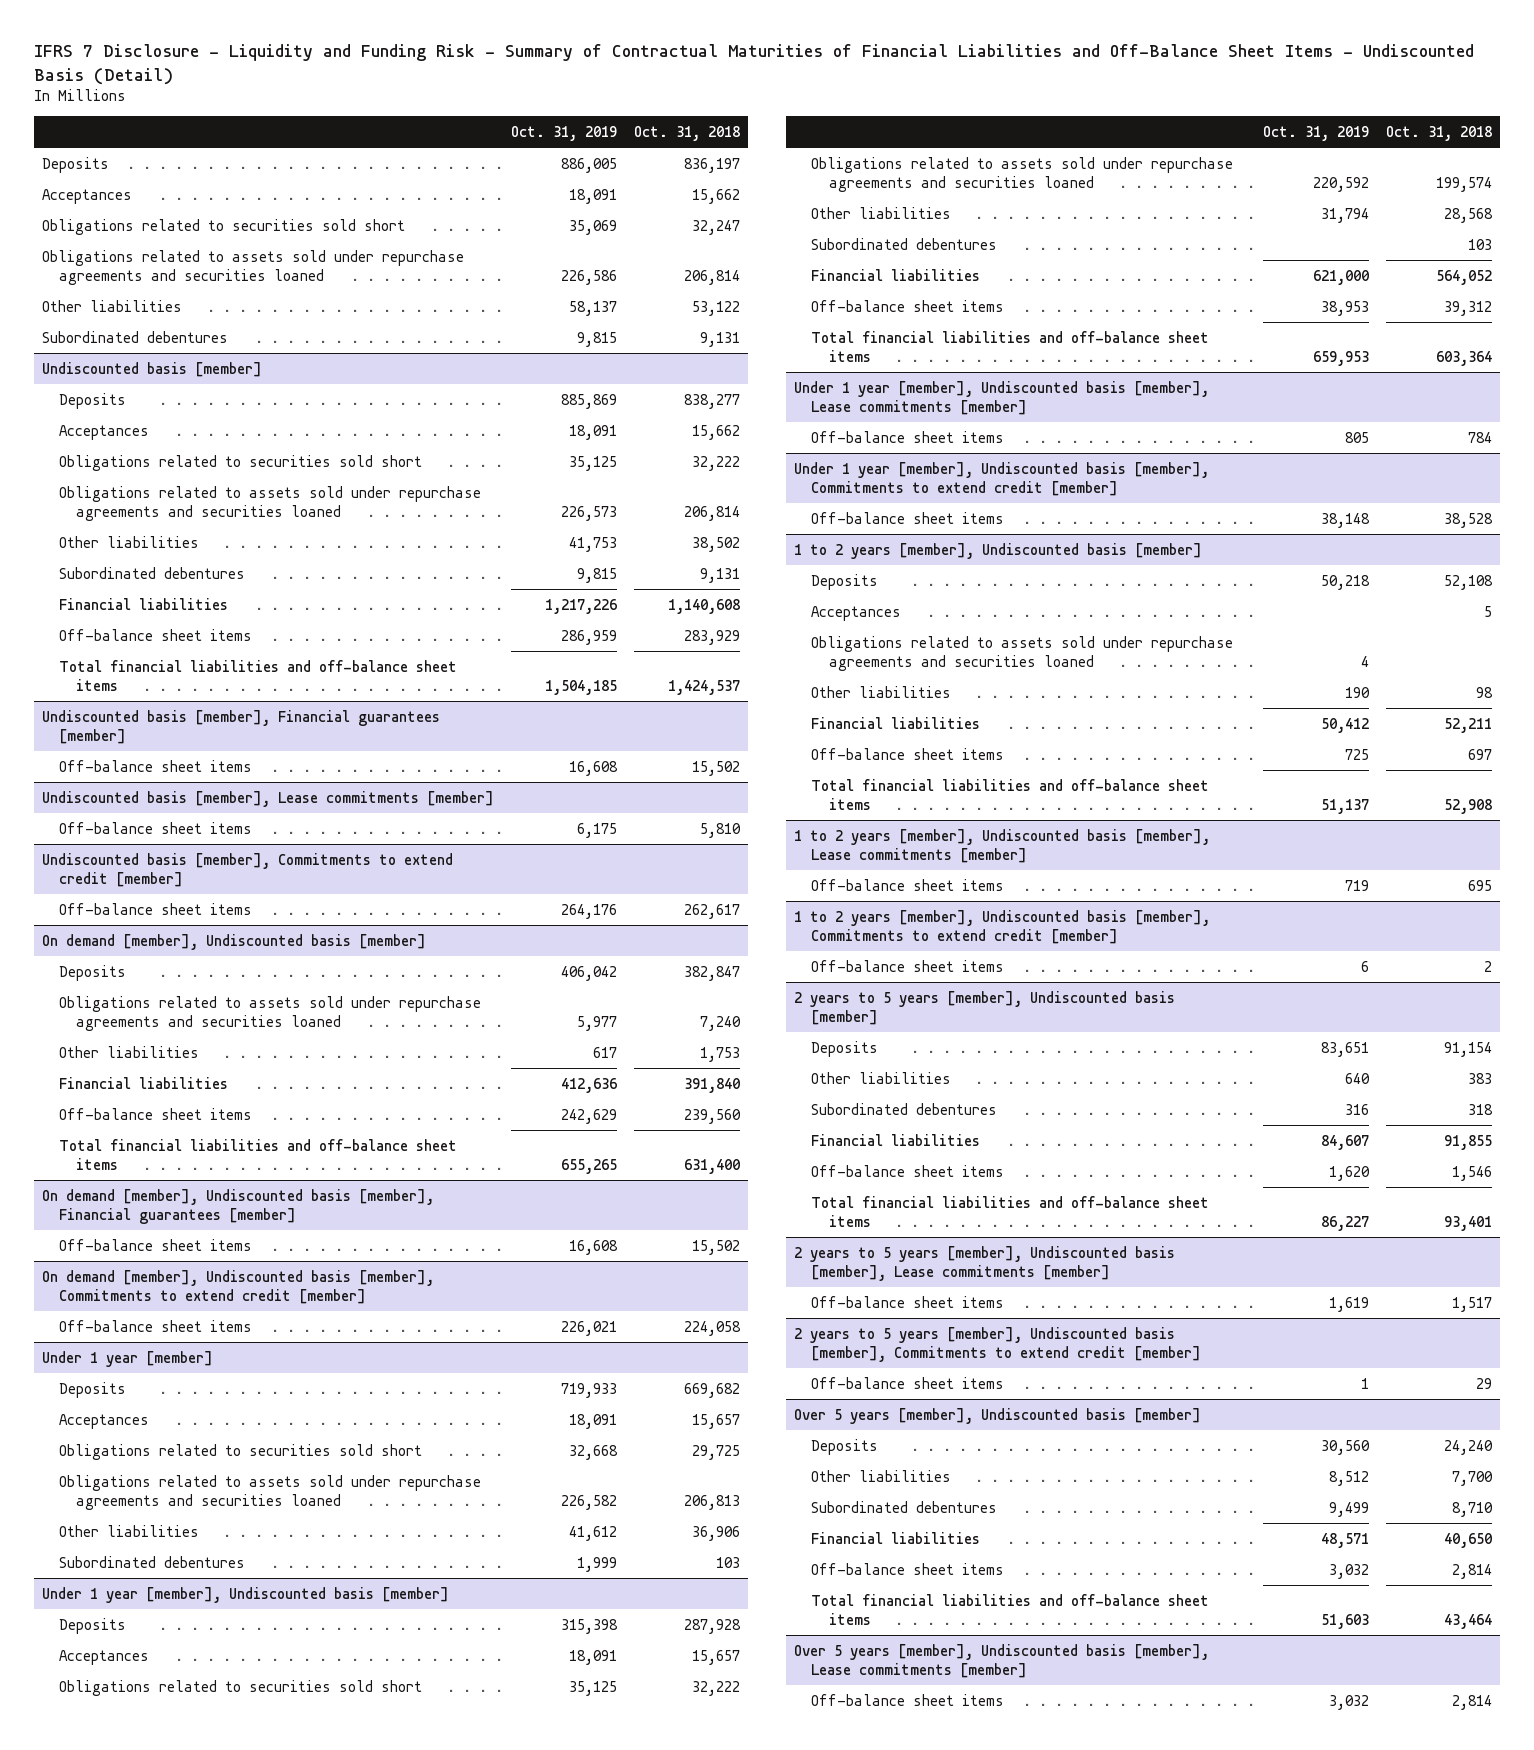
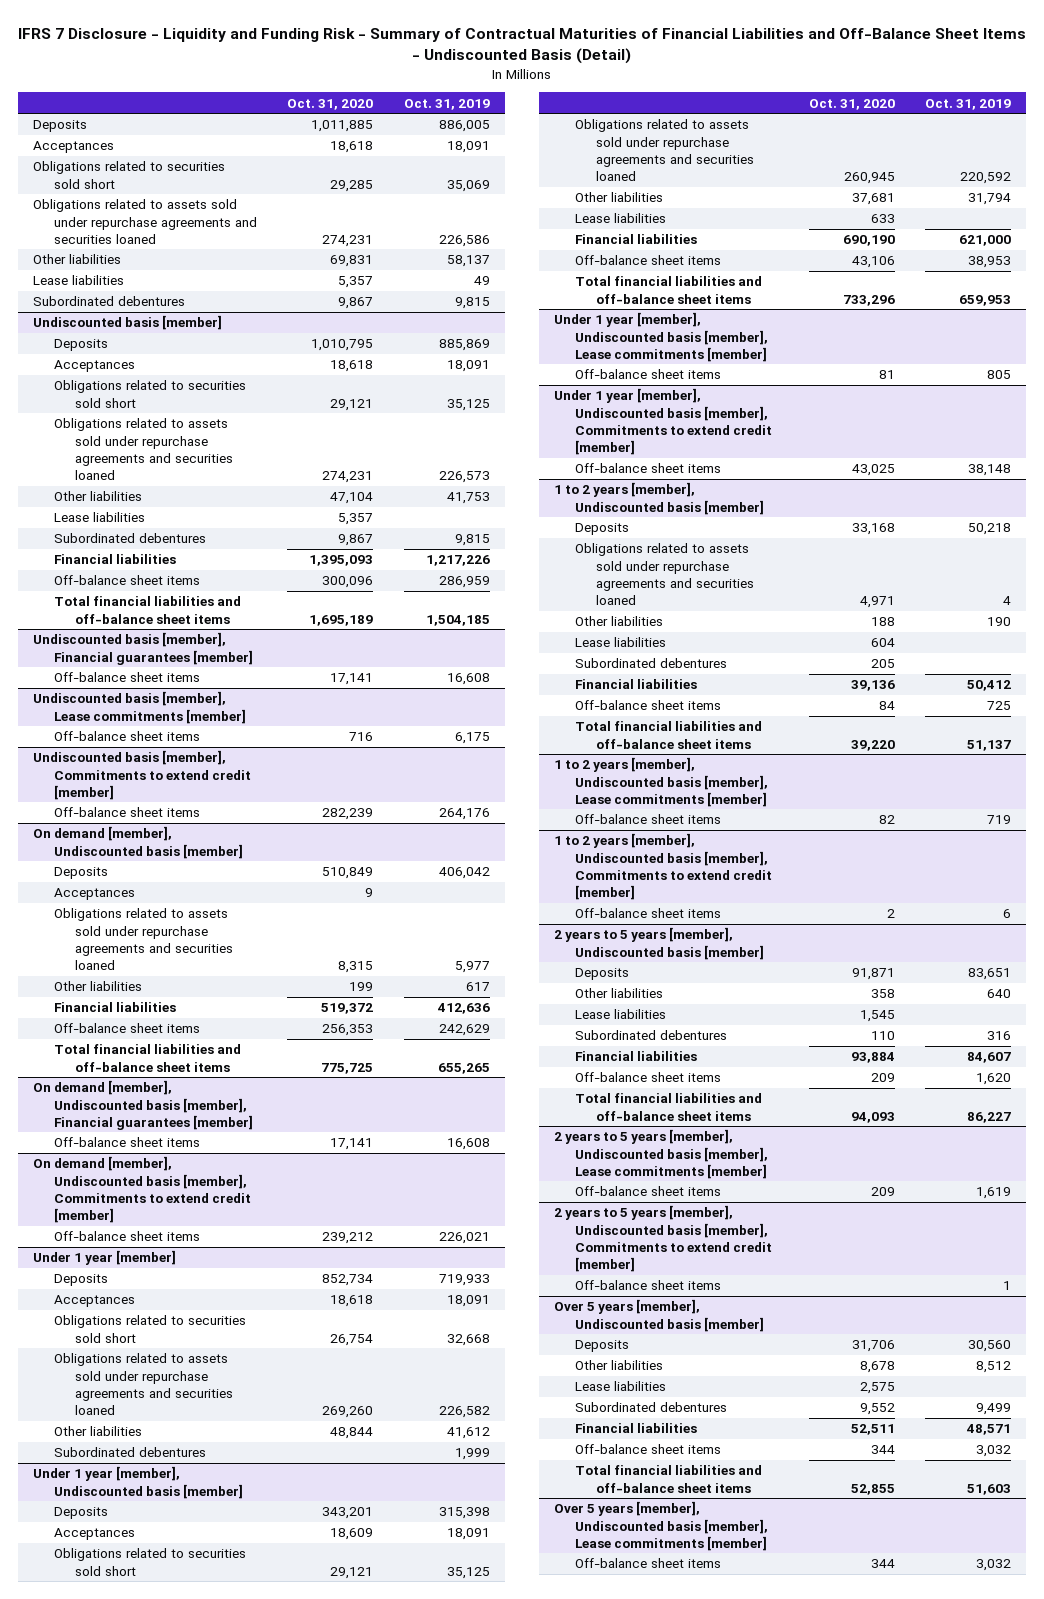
- | Oct. 31, 2019 | Oct. 31, 2018
+ | Oct. 31, 2020 | Oct. 31, 2019
+ Lease liabilities | 5,357 | 49
@ Undiscounted basis [member]
+ Lease liabilities | 5,357 |
@ On demand [member], Undiscounted basis [member]
+ Acceptances | 9 |
@ Under 1 year [member], Undiscounted basis [member]
- Subordinated debentures | | 103
+ Lease liabilities | 633 |
@ 1 to 2 years [member], Undiscounted basis [member]
- Acceptances | | 5
+ Lease liabilities | 604 |
+ Subordinated debentures | 205 |
@ 2 years to 5 years [member], Undiscounted basis [member]
+ Lease liabilities | 1,545 |
@ Over 5 years [member], Undiscounted basis [member]
+ Lease liabilities | 2,575 |

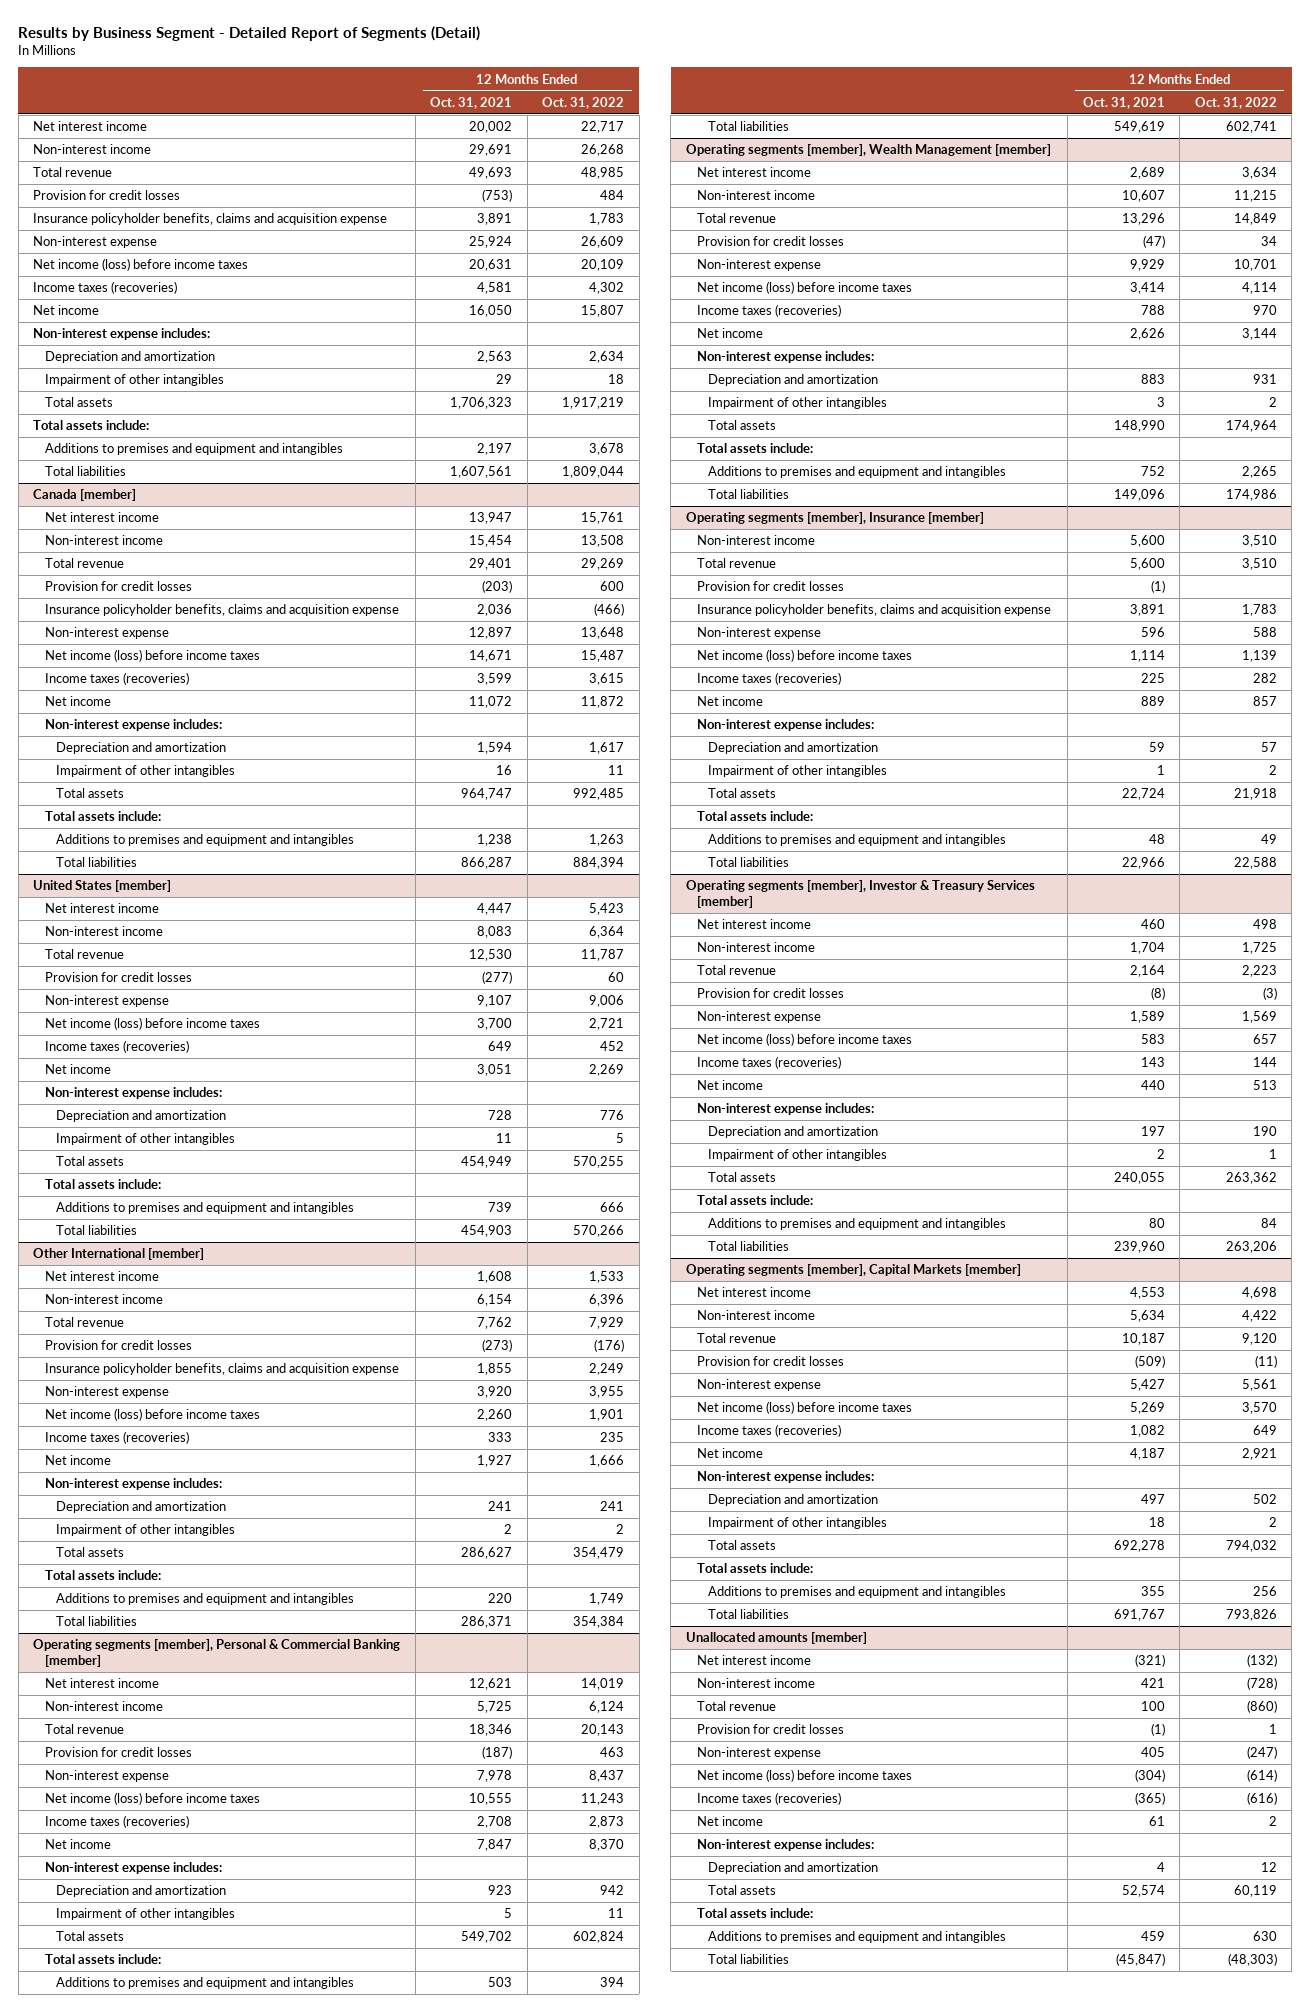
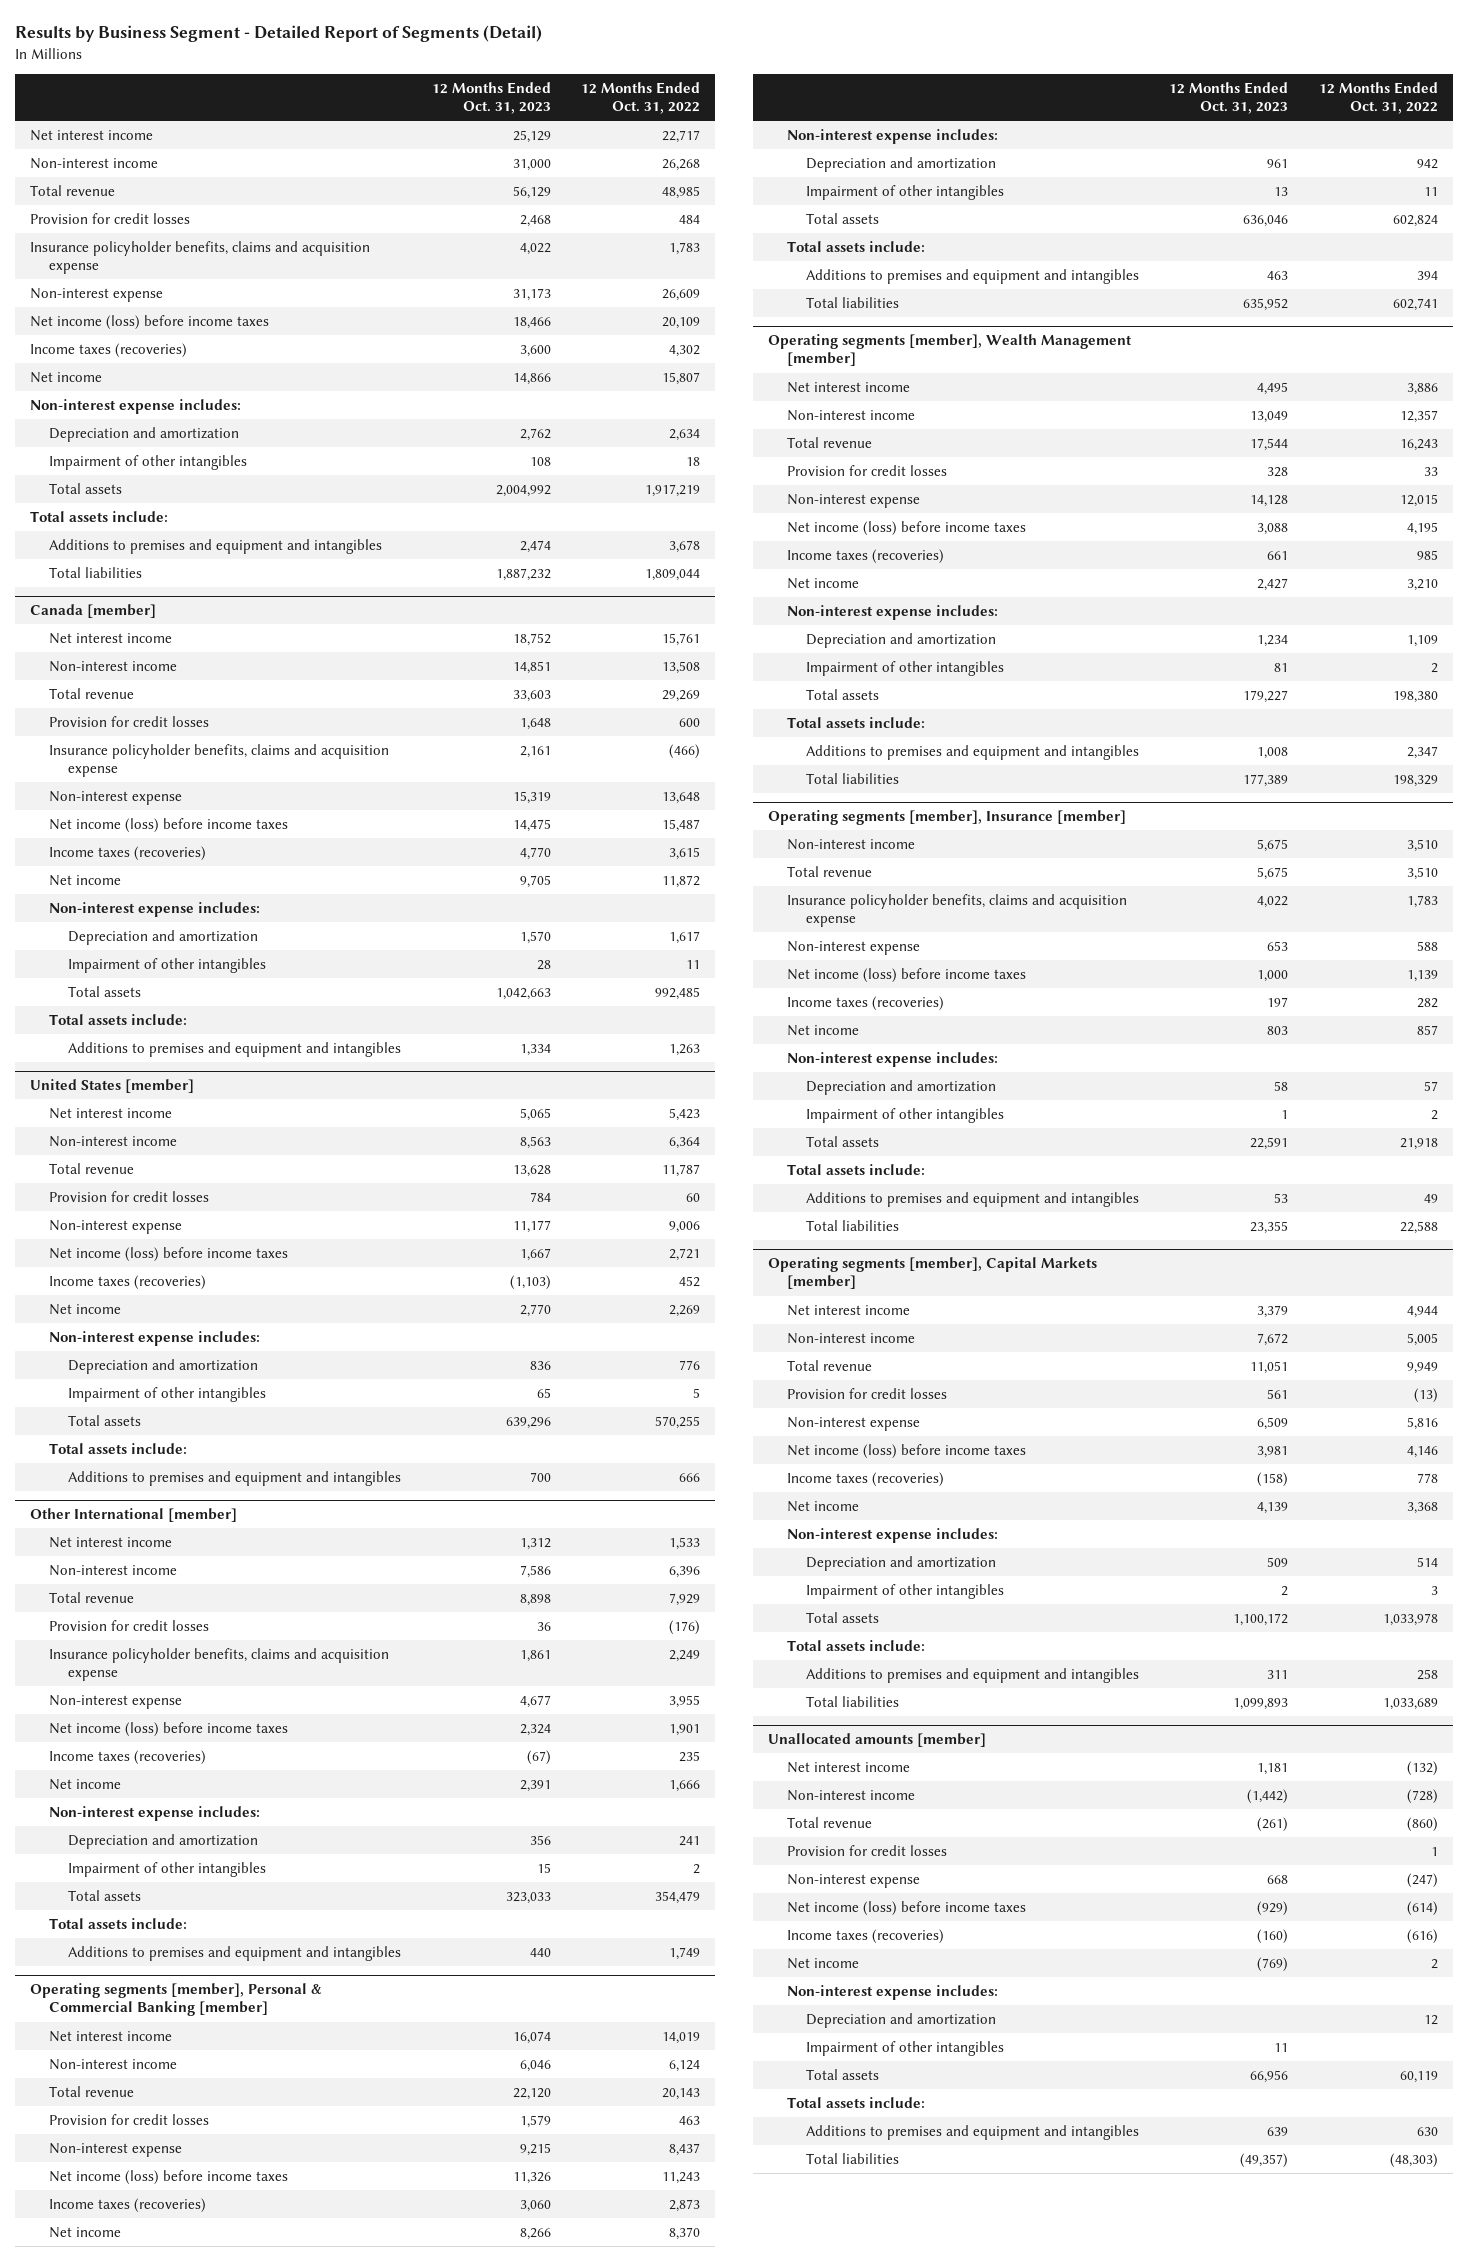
- | 12 Months Ended Oct. 31, 2021 | 12 Months Ended Oct. 31, 2022
+ | 12 Months Ended Oct. 31, 2023 | 12 Months Ended Oct. 31, 2022
@ Canada [member]
- Total liabilities | 866,287 | 884,394
@ United States [member]
- Total liabilities | 454,903 | 570,266
@ Other International [member]
- Total liabilities | 286,371 | 354,384
@ Operating segments [member], Wealth Management [member]
- Net interest income | 2,689 | 3,634
- Non-interest income | 10,607 | 11,215
- Total revenue | 13,296 | 14,849
- Provision for credit losses | (47) | 34
- Non-interest expense | 9,929 | 10,701
- Net income (loss) before income taxes | 3,414 | 4,114
- Income taxes (recoveries) | 788 | 970
- Net income | 2,626 | 3,144
+ Net interest income | 4,495 | 3,886
+ Non-interest income | 13,049 | 12,357
+ Total revenue | 17,544 | 16,243
+ Provision for credit losses | 328 | 33
+ Non-interest expense | 14,128 | 12,015
+ Net income (loss) before income taxes | 3,088 | 4,195
+ Income taxes (recoveries) | 661 | 985
+ Net income | 2,427 | 3,210
- Depreciation and amortization | 883 | 931
+ Depreciation and amortization | 1,234 | 1,109
- Total assets | 148,990 | 174,964
+ Total assets | 179,227 | 198,380
- Additions to premises and equipment and intangibles | 752 | 2,265
- Total liabilities | 149,096 | 174,986
+ Additions to premises and equipment and intangibles | 1,008 | 2,347
+ Total liabilities | 177,389 | 198,329
@ Operating segments [member], Insurance [member]
- Provision for credit losses | (1) |
- Operating segments [member], Investor & Treasury Services [member]
- Net interest income | 460 | 498
- Non-interest income | 1,704 | 1,725
- Total revenue | 2,164 | 2,223
- Provision for credit losses | (8) | (3)
- Non-interest expense | 1,589 | 1,569
- Net income (loss) before income taxes | 583 | 657
- Income taxes (recoveries) | 143 | 144
- Net income | 440 | 513
- Non-interest expense includes:
- Depreciation and amortization | 197 | 190
- Impairment of other intangibles | 2 | 1
- Total assets | 240,055 | 263,362
- Total assets include:
- Additions to premises and equipment and intangibles | 80 | 84
- Total liabilities | 239,960 | 263,206
@ Operating segments [member], Capital Markets [member]
- Net interest income | 4,553 | 4,698
- Non-interest income | 5,634 | 4,422
- Total revenue | 10,187 | 9,120
- Provision for credit losses | (509) | (11)
- Non-interest expense | 5,427 | 5,561
- Net income (loss) before income taxes | 5,269 | 3,570
- Income taxes (recoveries) | 1,082 | 649
- Net income | 4,187 | 2,921
+ Net interest income | 3,379 | 4,944
+ Non-interest income | 7,672 | 5,005
+ Total revenue | 11,051 | 9,949
+ Provision for credit losses | 561 | (13)
+ Non-interest expense | 6,509 | 5,816
+ Net income (loss) before income taxes | 3,981 | 4,146
+ Income taxes (recoveries) | (158) | 778
+ Net income | 4,139 | 3,368
- Depreciation and amortization | 497 | 502
- Impairment of other intangibles | 18 | 2
- Total assets | 692,278 | 794,032
+ Depreciation and amortization | 509 | 514
+ Impairment of other intangibles | 2 | 3
+ Total assets | 1,100,172 | 1,033,978
- Additions to premises and equipment and intangibles | 355 | 256
- Total liabilities | 691,767 | 793,826
+ Additions to premises and equipment and intangibles | 311 | 258
+ Total liabilities | 1,099,893 | 1,033,689
@ Unallocated amounts [member]
+ Impairment of other intangibles | 11 |

